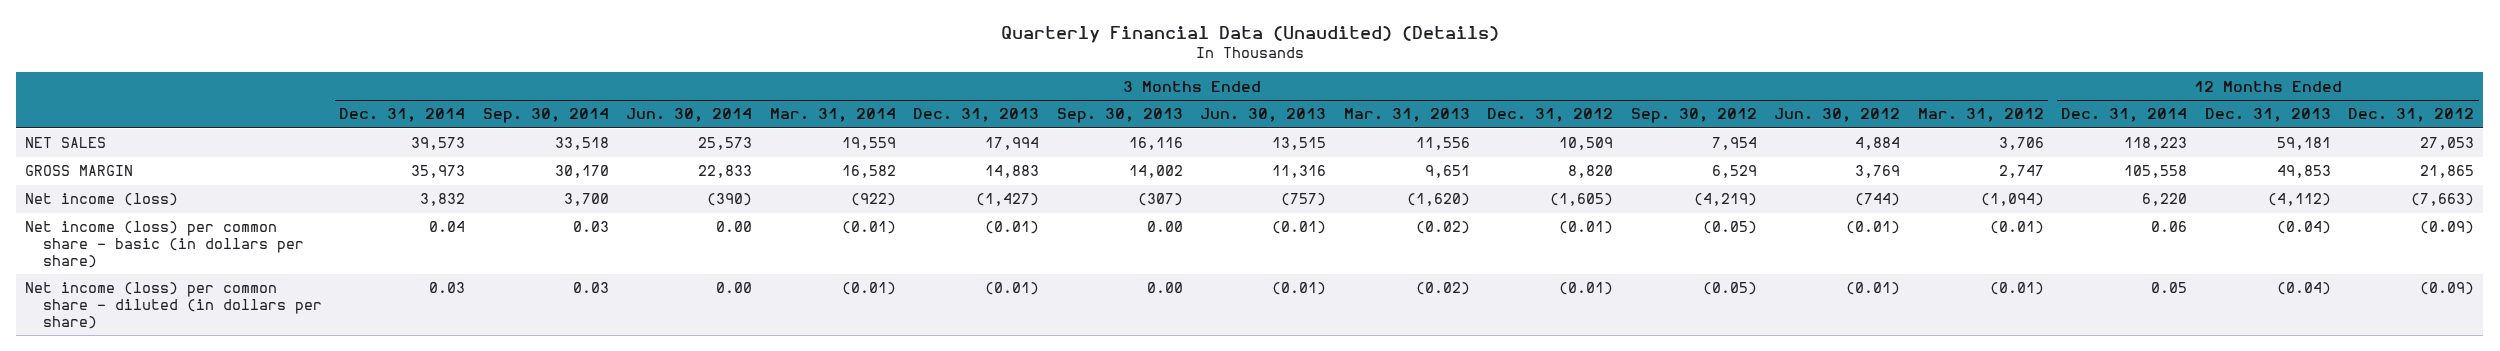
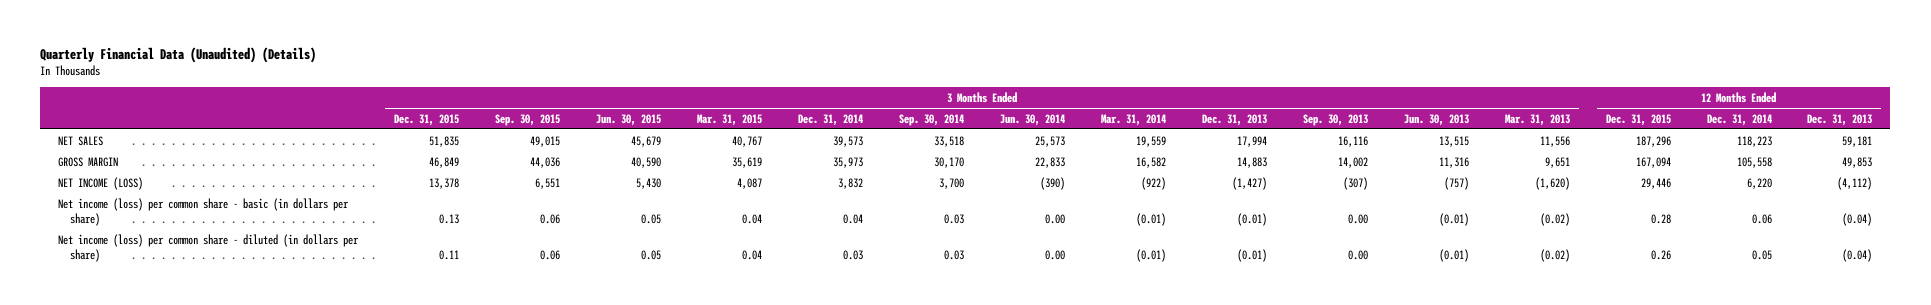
- | 3 Months Ended Dec. 31, 2014 | 3 Months Ended Sep. 30, 2014 | 3 Months Ended Jun. 30, 2014 | 3 Months Ended Mar. 31, 2014 | 3 Months Ended Dec. 31, 2013 | 3 Months Ended Sep. 30, 2013 | 3 Months Ended Jun. 30, 2013 | 3 Months Ended Mar. 31, 2013 | 3 Months Ended Dec. 31, 2012 | 3 Months Ended Sep. 30, 2012 | 3 Months Ended Jun. 30, 2012 | 3 Months Ended Mar. 31, 2012 | 12 Months Ended Dec. 31, 2014 | 12 Months Ended Dec. 31, 2013 | 12 Months Ended Dec. 31, 2012
+ | 3 Months Ended Dec. 31, 2015 | 3 Months Ended Sep. 30, 2015 | 3 Months Ended Jun. 30, 2015 | 3 Months Ended Mar. 31, 2015 | 3 Months Ended Dec. 31, 2014 | 3 Months Ended Sep. 30, 2014 | 3 Months Ended Jun. 30, 2014 | 3 Months Ended Mar. 31, 2014 | 3 Months Ended Dec. 31, 2013 | 3 Months Ended Sep. 30, 2013 | 3 Months Ended Jun. 30, 2013 | 3 Months Ended Mar. 31, 2013 | 12 Months Ended Dec. 31, 2015 | 12 Months Ended Dec. 31, 2014 | 12 Months Ended Dec. 31, 2013
- Net income (loss) | 3,832 | 3,700 | (390) | (922) | (1,427) | (307) | (757) | (1,620) | (1,605) | (4,219) | (744) | (1,094) | 6,220 | (4,112) | (7,663)
+ NET INCOME (LOSS) | 13,378 | 6,551 | 5,430 | 4,087 | 3,832 | 3,700 | (390) | (922) | (1,427) | (307) | (757) | (1,620) | 29,446 | 6,220 | (4,112)

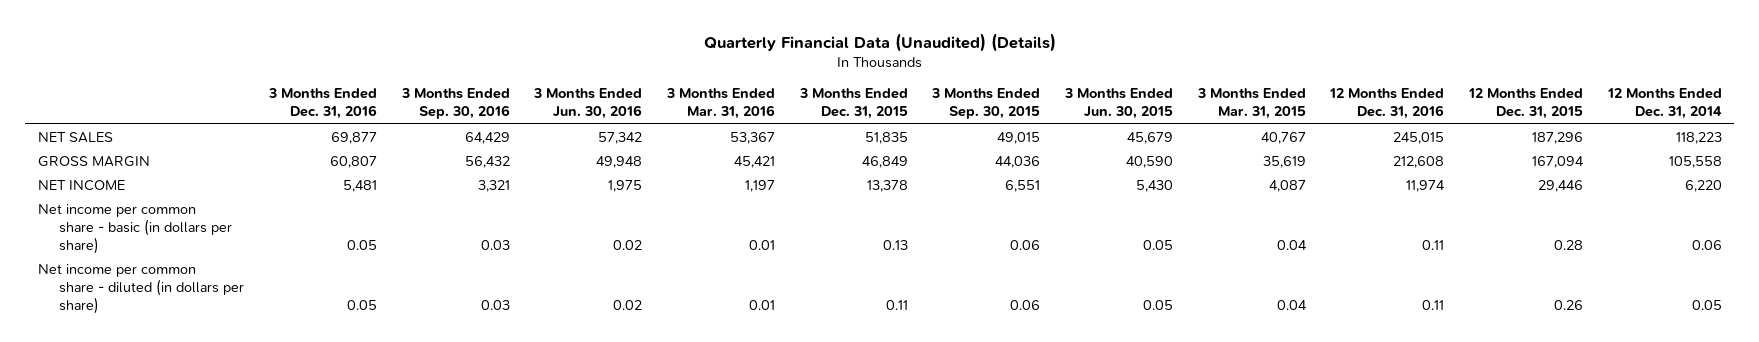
- | 3 Months Ended Dec. 31, 2015 | 3 Months Ended Sep. 30, 2015 | 3 Months Ended Jun. 30, 2015 | 3 Months Ended Mar. 31, 2015 | 3 Months Ended Dec. 31, 2014 | 3 Months Ended Sep. 30, 2014 | 3 Months Ended Jun. 30, 2014 | 3 Months Ended Mar. 31, 2014 | 3 Months Ended Dec. 31, 2013 | 3 Months Ended Sep. 30, 2013 | 3 Months Ended Jun. 30, 2013 | 3 Months Ended Mar. 31, 2013 | 12 Months Ended Dec. 31, 2015 | 12 Months Ended Dec. 31, 2014 | 12 Months Ended Dec. 31, 2013
+ | 3 Months Ended Dec. 31, 2016 | 3 Months Ended Sep. 30, 2016 | 3 Months Ended Jun. 30, 2016 | 3 Months Ended Mar. 31, 2016 | 3 Months Ended Dec. 31, 2015 | 3 Months Ended Sep. 30, 2015 | 3 Months Ended Jun. 30, 2015 | 3 Months Ended Mar. 31, 2015 | 12 Months Ended Dec. 31, 2016 | 12 Months Ended Dec. 31, 2015 | 12 Months Ended Dec. 31, 2014
- NET INCOME (LOSS) | 13,378 | 6,551 | 5,430 | 4,087 | 3,832 | 3,700 | (390) | (922) | (1,427) | (307) | (757) | (1,620) | 29,446 | 6,220 | (4,112)
- Net income (loss) per common share - basic (in dollars per share) | 0.13 | 0.06 | 0.05 | 0.04 | 0.04 | 0.03 | 0.00 | (0.01) | (0.01) | 0.00 | (0.01) | (0.02) | 0.28 | 0.06 | (0.04)
- Net income (loss) per common share - diluted (in dollars per share) | 0.11 | 0.06 | 0.05 | 0.04 | 0.03 | 0.03 | 0.00 | (0.01) | (0.01) | 0.00 | (0.01) | (0.02) | 0.26 | 0.05 | (0.04)
+ NET INCOME | 5,481 | 3,321 | 1,975 | 1,197 | 13,378 | 6,551 | 5,430 | 4,087 | 11,974 | 29,446 | 6,220
+ Net income per common share - basic (in dollars per share) | 0.05 | 0.03 | 0.02 | 0.01 | 0.13 | 0.06 | 0.05 | 0.04 | 0.11 | 0.28 | 0.06
+ Net income per common share - diluted (in dollars per share) | 0.05 | 0.03 | 0.02 | 0.01 | 0.11 | 0.06 | 0.05 | 0.04 | 0.11 | 0.26 | 0.05

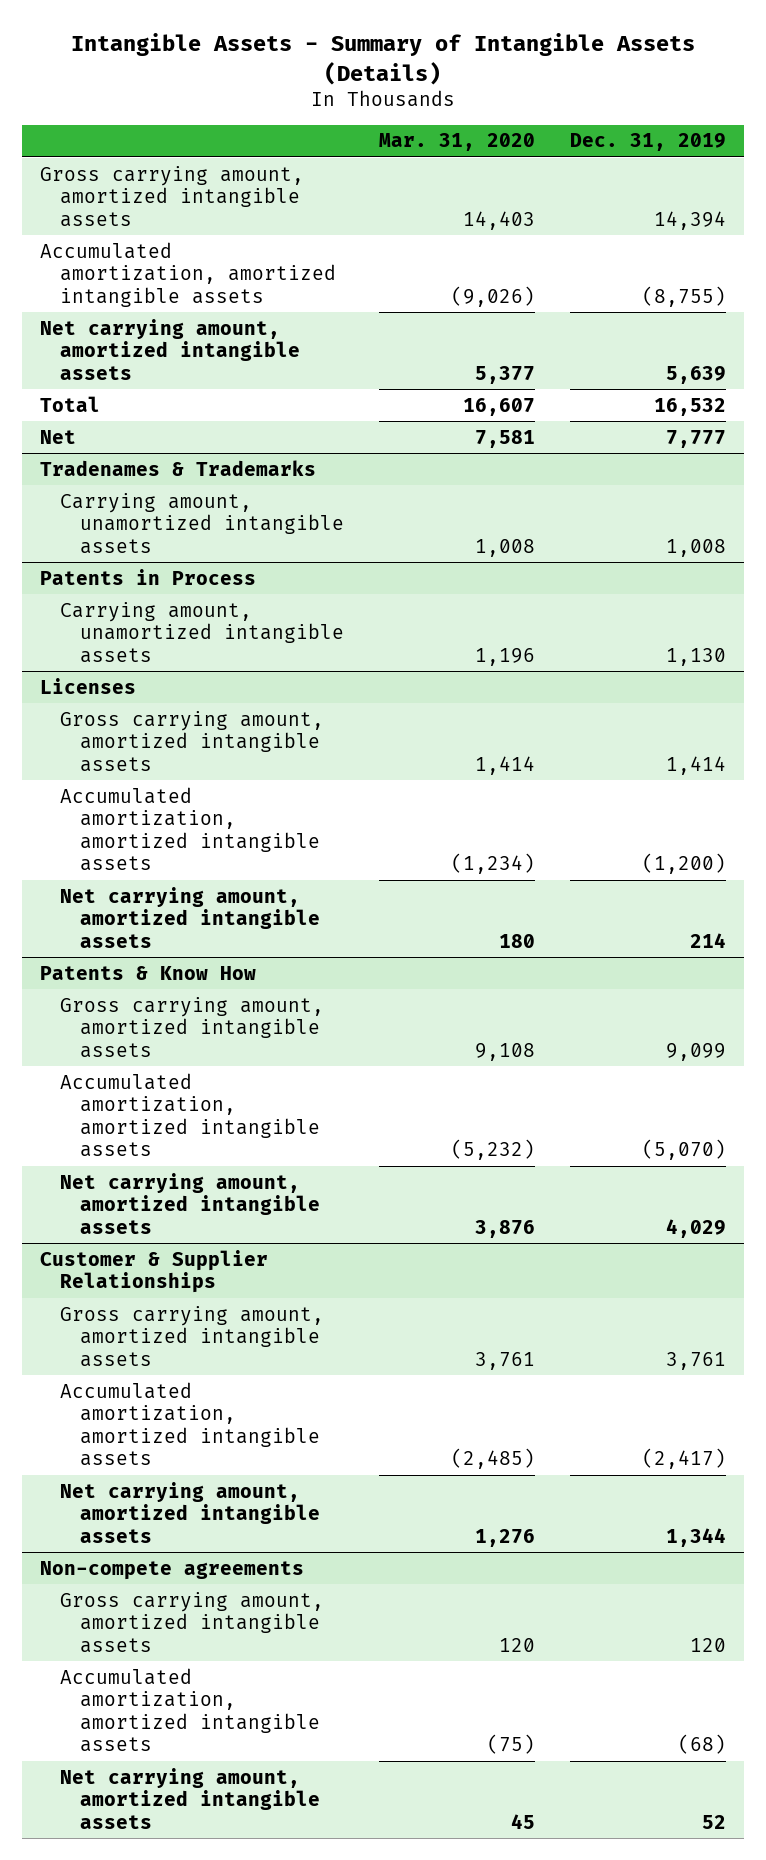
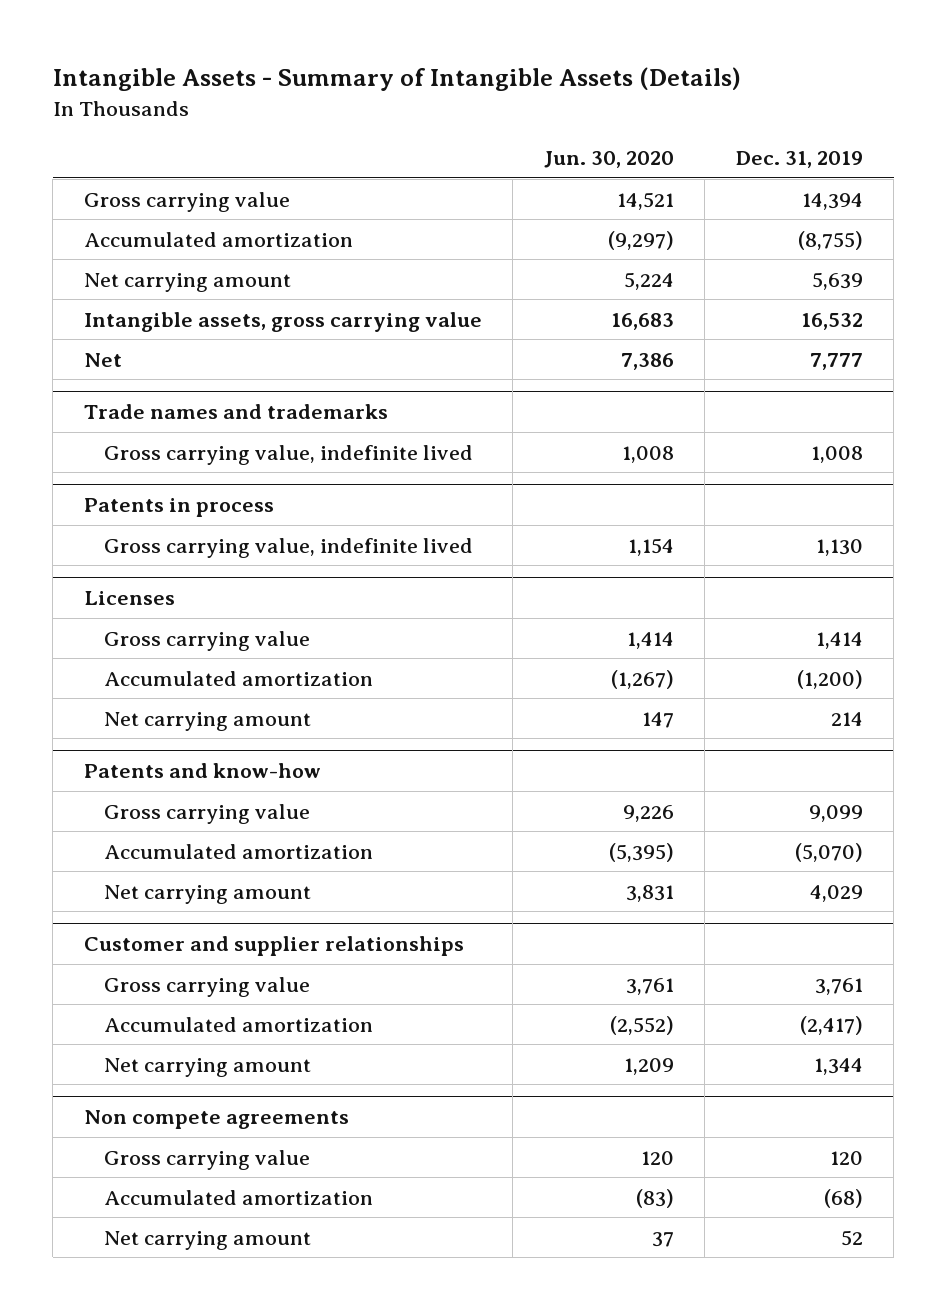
- | Mar. 31, 2020 | Dec. 31, 2019
+ | Jun. 30, 2020 | Dec. 31, 2019
- Gross carrying amount, amortized intangible assets | 14,403 | 14,394
- Accumulated amortization, amortized intangible assets | (9,026) | (8,755)
- Net carrying amount, amortized intangible assets | 5,377 | 5,639
- Total | 16,607 | 16,532
+ Gross carrying value | 14,521 | 14,394
+ Accumulated amortization | (9,297) | (8,755)
+ Net carrying amount | 5,224 | 5,639
+ Intangible assets, gross carrying value | 16,683 | 16,532
- Tradenames & Trademarks
- Carrying amount, unamortized intangible assets | 1,008 | 1,008
- Patents in Process
- Carrying amount, unamortized intangible assets | 1,196 | 1,130
+ Trade names and trademarks
+ Gross carrying value, indefinite lived | 1,008 | 1,008
+ Patents in process
+ Gross carrying value, indefinite lived | 1,154 | 1,130
@ Licenses
- Gross carrying amount, amortized intangible assets | 1,414 | 1,414
- Accumulated amortization, amortized intangible assets | (1,234) | (1,200)
- Net carrying amount, amortized intangible assets | 180 | 214
- Patents & Know How
- Gross carrying amount, amortized intangible assets | 9,108 | 9,099
- Accumulated amortization, amortized intangible assets | (5,232) | (5,070)
- Net carrying amount, amortized intangible assets | 3,876 | 4,029
- Customer & Supplier Relationships
- Gross carrying amount, amortized intangible assets | 3,761 | 3,761
- Accumulated amortization, amortized intangible assets | (2,485) | (2,417)
- Net carrying amount, amortized intangible assets | 1,276 | 1,344
- Non-compete agreements
- Gross carrying amount, amortized intangible assets | 120 | 120
- Accumulated amortization, amortized intangible assets | (75) | (68)
- Net carrying amount, amortized intangible assets | 45 | 52
@ Licenses
+ Gross carrying value | 1,414 | 1,414
+ Accumulated amortization | (1,267) | (1,200)
+ Net carrying amount | 147 | 214
+ Patents and know-how
+ Gross carrying value | 9,226 | 9,099
+ Accumulated amortization | (5,395) | (5,070)
+ Net carrying amount | 3,831 | 4,029
+ Customer and supplier relationships
+ Gross carrying value | 3,761 | 3,761
+ Accumulated amortization | (2,552) | (2,417)
+ Net carrying amount | 1,209 | 1,344
+ Non compete agreements
+ Gross carrying value | 120 | 120
+ Accumulated amortization | (83) | (68)
+ Net carrying amount | 37 | 52

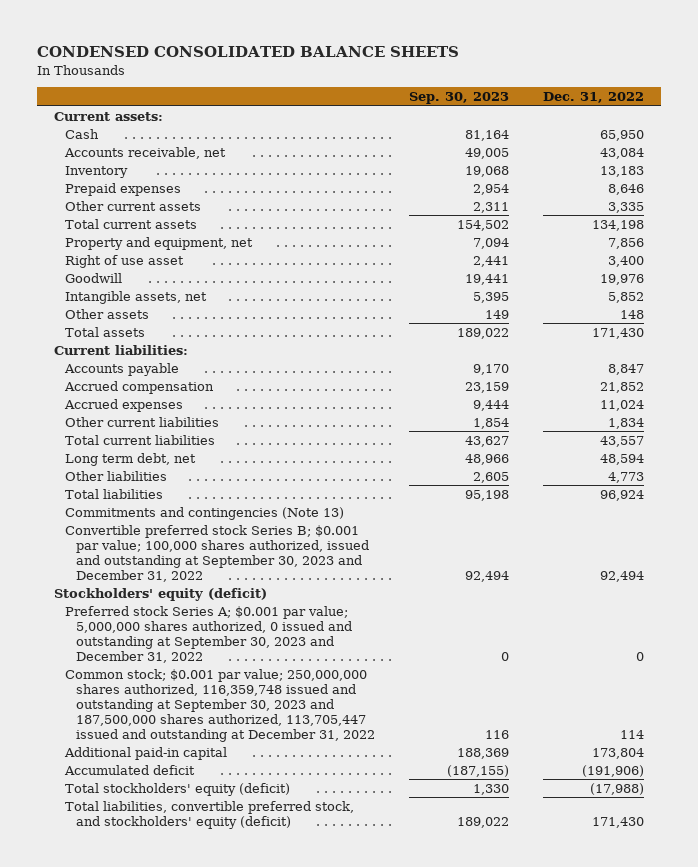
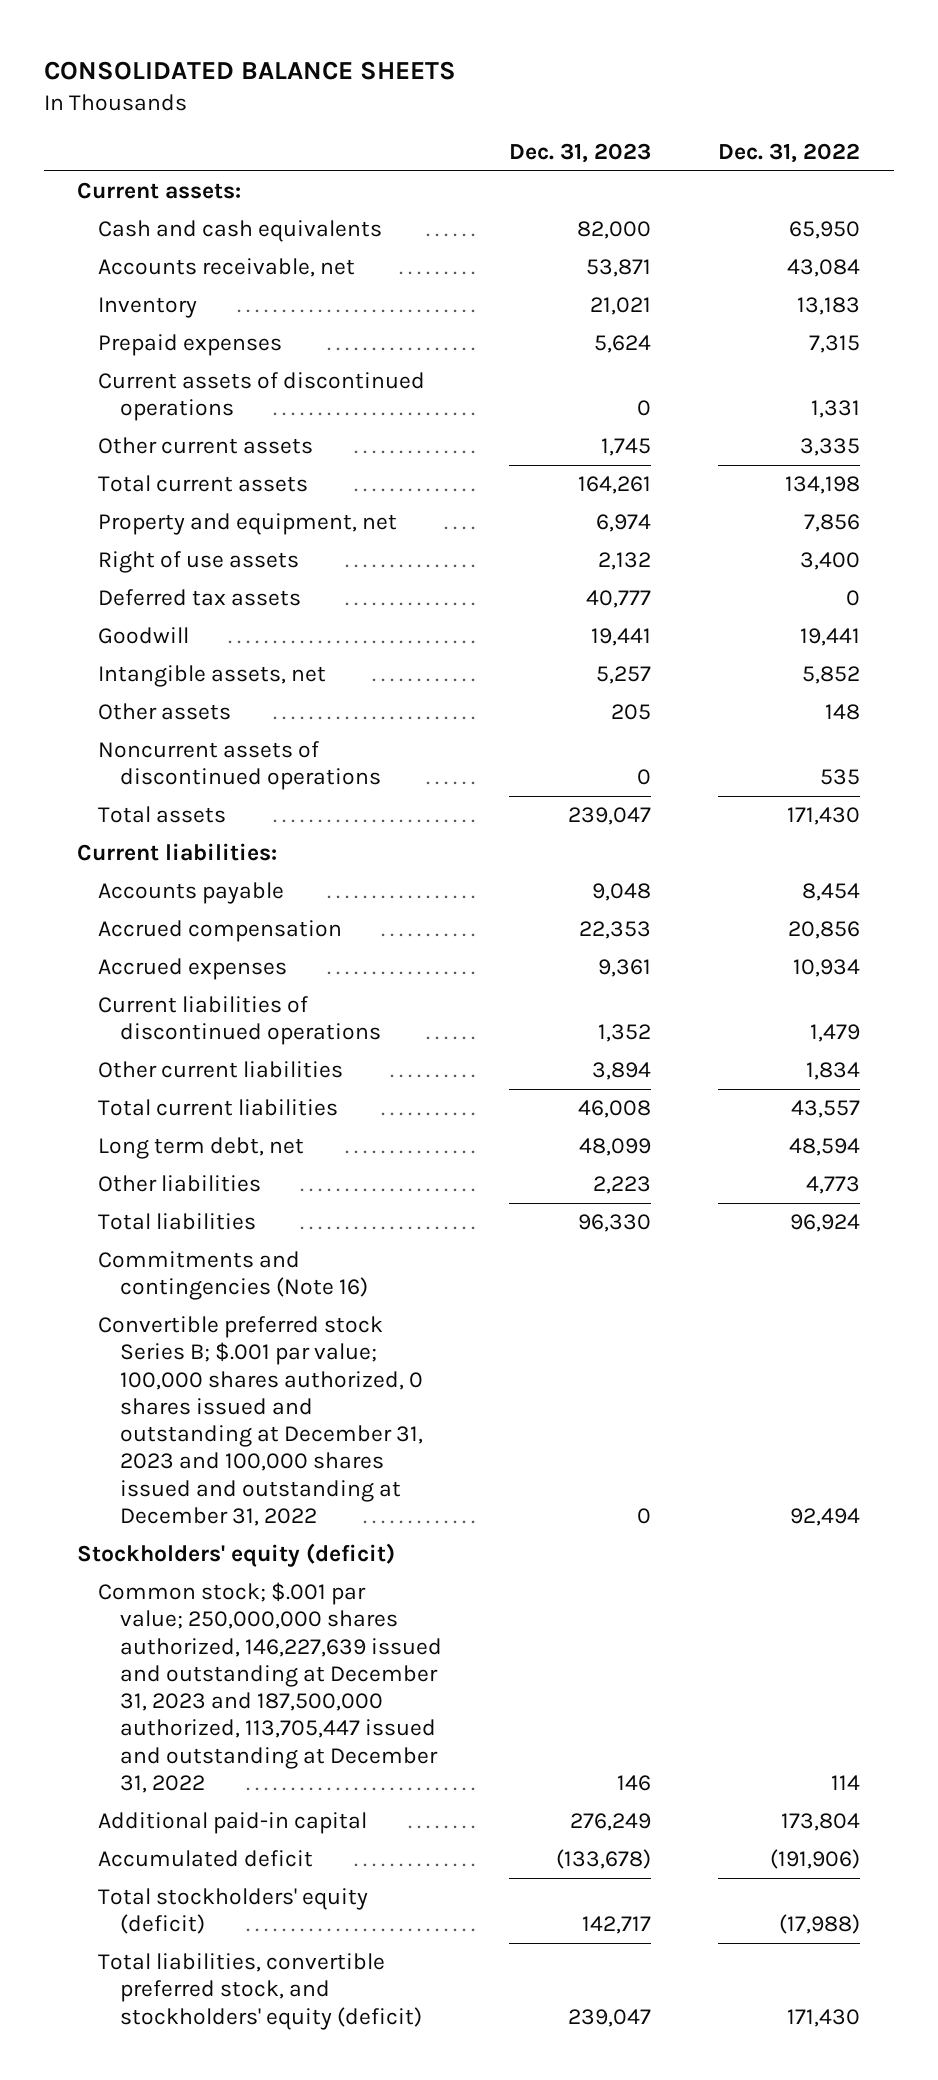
- CONDENSED CONSOLIDATED BALANCE SHEETS
+ CONSOLIDATED BALANCE SHEETS
- | Sep. 30, 2023 | Dec. 31, 2022
+ | Dec. 31, 2023 | Dec. 31, 2022
- Cash | 81,164 | 65,950
+ Cash and cash equivalents | 82,000 | 65,950
- Prepaid expenses | 2,954 | 8,646
+ Prepaid expenses | 5,624 | 7,315
+ Current assets of discontinued operations | 0 | 1,331
- Right of use asset | 2,441 | 3,400
- Goodwill | 19,441 | 19,976
+ Right of use assets | 2,132 | 3,400
+ Deferred tax assets | 40,777 | 0
+ Goodwill | 19,441 | 19,441
+ Noncurrent assets of discontinued operations | 0 | 535
- Accounts payable | 9,170 | 8,847
- Accrued compensation | 23,159 | 21,852
- Accrued expenses | 9,444 | 11,024
+ Accounts payable | 9,048 | 8,454
+ Accrued compensation | 22,353 | 20,856
+ Accrued expenses | 9,361 | 10,934
+ Current liabilities of discontinued operations | 1,352 | 1,479
- Commitments and contingencies (Note 13)
- Convertible preferred stock Series B; $0.001 par value; 100,000 shares authorized, issued and outstanding at September 30, 2023 and December 31, 2022 | 92,494 | 92,494
+ Commitments and contingencies (Note 16)
+ Convertible preferred stock Series B; $.001 par value; 100,000 shares authorized, 0 shares issued and outstanding at December 31, 2023 and 100,000 shares issued and outstanding at December 31, 2022 | 0 | 92,494
- Preferred stock Series A; $0.001 par value; 5,000,000 shares authorized, 0 issued and outstanding at September 30, 2023 and December 31, 2022 | 0 | 0
- Common stock; $0.001 par value; 250,000,000 shares authorized, 116,359,748 issued and outstanding at September 30, 2023 and 187,500,000 shares authorized, 113,705,447 issued and outstanding at December 31, 2022 | 116 | 114
+ Common stock; $.001 par value; 250,000,000 shares authorized, 146,227,639 issued and outstanding at December 31, 2023 and 187,500,000 authorized, 113,705,447 issued and outstanding at December 31, 2022 | 146 | 114

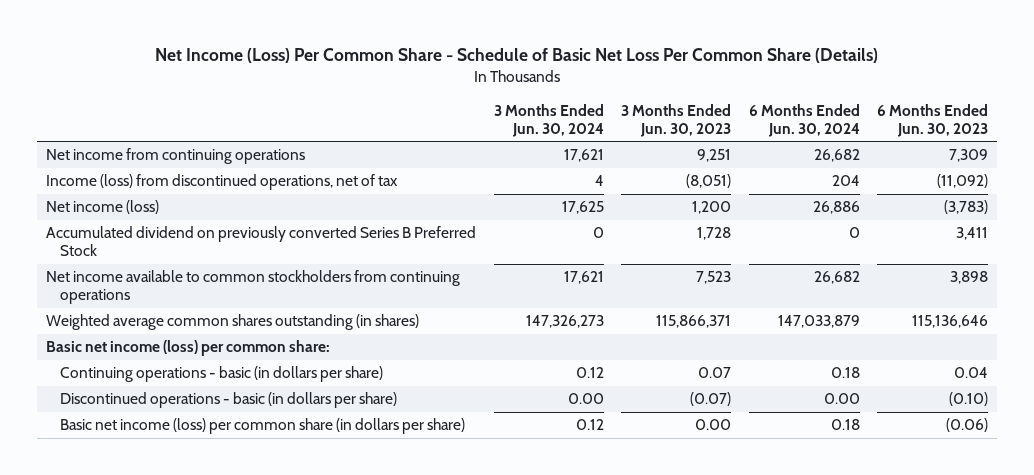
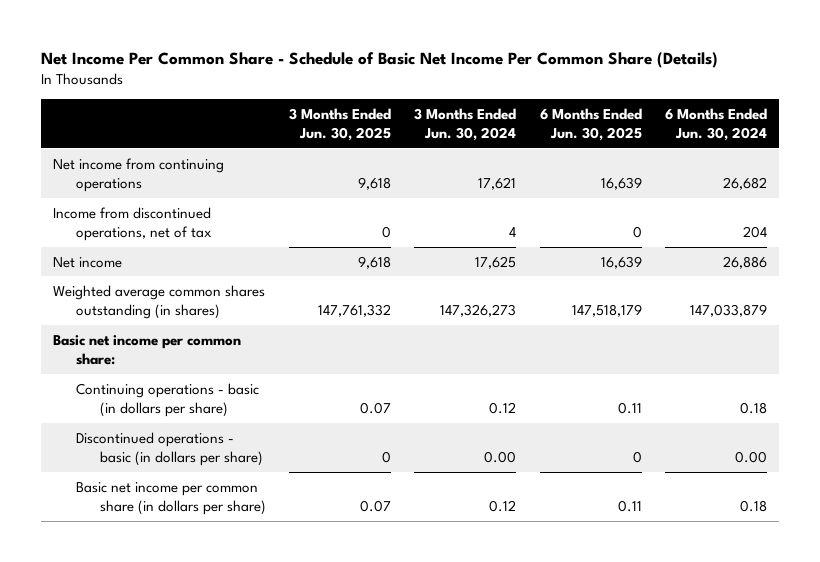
- Net Income (Loss) Per Common Share - Schedule of Basic Net Loss Per Common Share (Details)
+ Net Income Per Common Share - Schedule of Basic Net Income Per Common Share (Details)
- | 3 Months Ended Jun. 30, 2024 | 3 Months Ended Jun. 30, 2023 | 6 Months Ended Jun. 30, 2024 | 6 Months Ended Jun. 30, 2023
+ | 3 Months Ended Jun. 30, 2025 | 3 Months Ended Jun. 30, 2024 | 6 Months Ended Jun. 30, 2025 | 6 Months Ended Jun. 30, 2024
- Income (loss) from discontinued operations, net of tax | 4 | (8,051) | 204 | (11,092)
- Net income (loss) | 17,625 | 1,200 | 26,886 | (3,783)
- Accumulated dividend on previously converted Series B Preferred Stock | 0 | 1,728 | 0 | 3,411
- Net income available to common stockholders from continuing operations | 17,621 | 7,523 | 26,682 | 3,898
+ Income from discontinued operations, net of tax | 0 | 4 | 0 | 204
+ Net income | 9,618 | 17,625 | 16,639 | 26,886
- Basic net income (loss) per common share:
+ Basic net income per common share:
- Basic net income (loss) per common share (in dollars per share) | 0.12 | 0.00 | 0.18 | (0.06)
+ Basic net income per common share (in dollars per share) | 0.07 | 0.12 | 0.11 | 0.18

